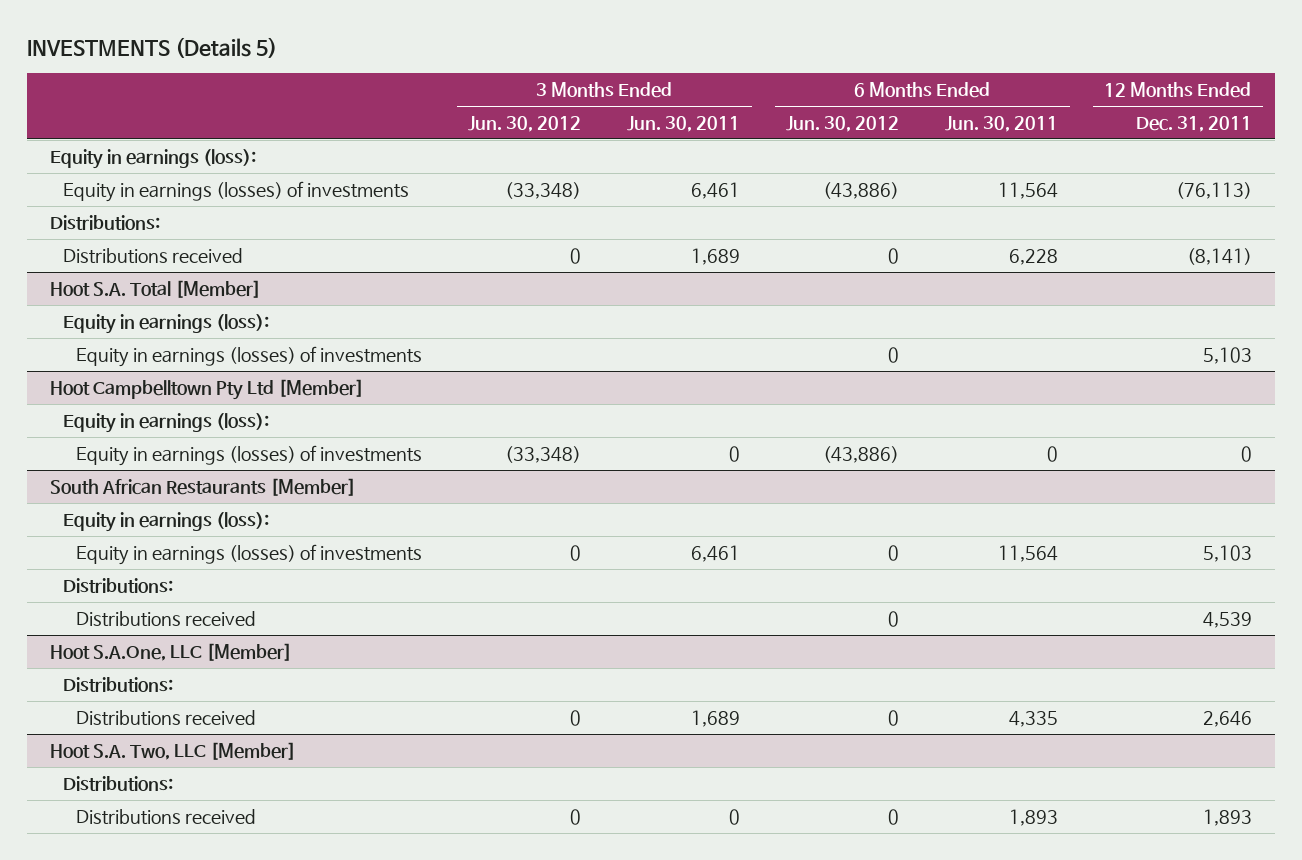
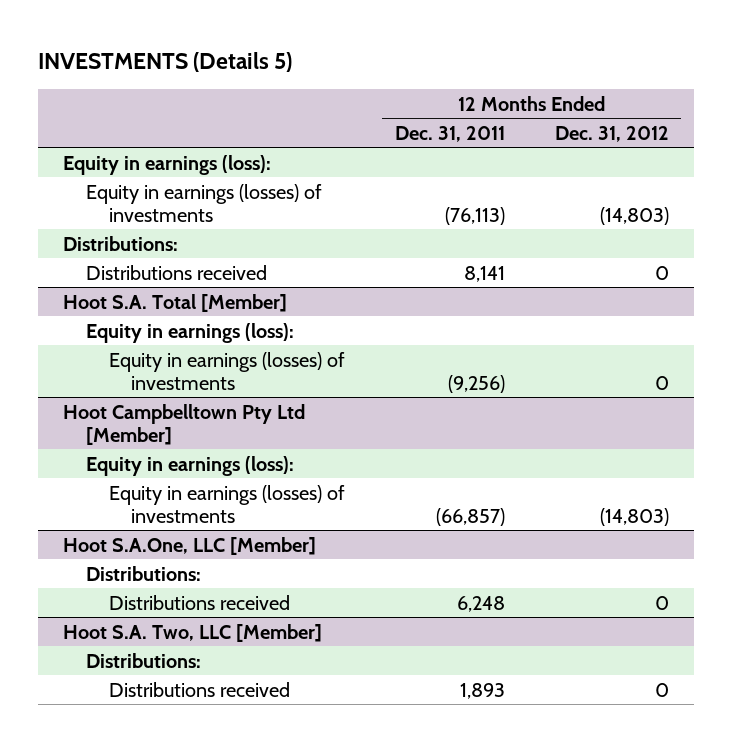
- | 3 Months Ended Jun. 30, 2012 | 3 Months Ended Jun. 30, 2011 | 6 Months Ended Jun. 30, 2012 | 6 Months Ended Jun. 30, 2011 | 12 Months Ended Dec. 31, 2011
+ | 12 Months Ended Dec. 31, 2011 | 12 Months Ended Dec. 31, 2012
- Distributions received | 0 | 1,689 | 0 | 6,228 | (8,141)
+ Distributions received | 8,141 | 0
@ Hoot S.A. Total [Member]
- Equity in earnings (losses) of investments | | | 0 | | 5,103
+ Equity in earnings (losses) of investments | (9,256) | 0
@ Hoot Campbelltown Pty Ltd [Member]
- Equity in earnings (losses) of investments | (33,348) | 0 | (43,886) | 0 | 0
- South African Restaurants [Member]
- Equity in earnings (loss):
- Equity in earnings (losses) of investments | 0 | 6,461 | 0 | 11,564 | 5,103
- Distributions:
- Distributions received | | | 0 | | 4,539
@ Hoot Campbelltown Pty Ltd [Member]
+ Equity in earnings (losses) of investments | (66,857) | (14,803)
@ Hoot S.A.One, LLC [Member]
- Distributions received | 0 | 1,689 | 0 | 4,335 | 2,646
+ Distributions received | 6,248 | 0

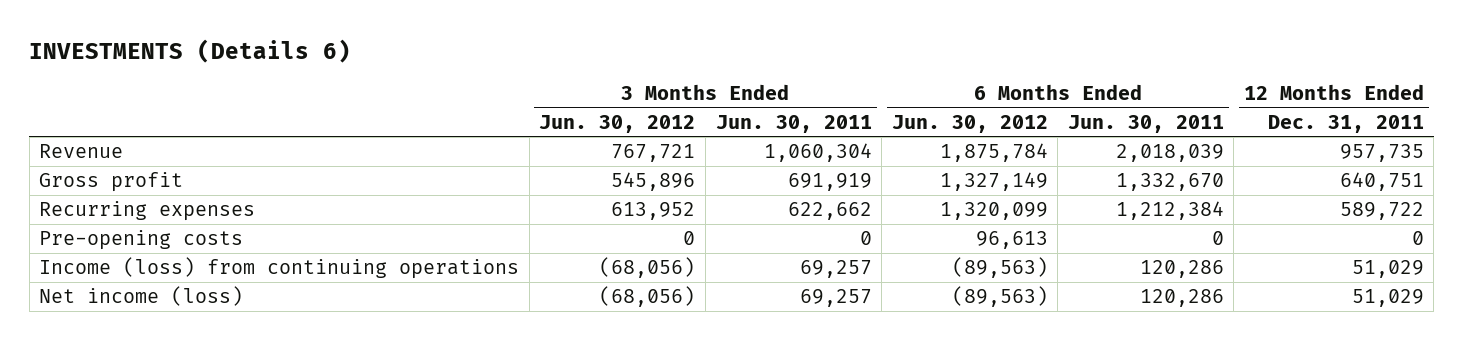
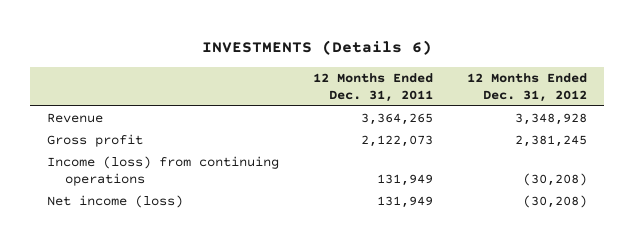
- | 3 Months Ended Jun. 30, 2012 | 3 Months Ended Jun. 30, 2011 | 6 Months Ended Jun. 30, 2012 | 6 Months Ended Jun. 30, 2011 | 12 Months Ended Dec. 31, 2011
+ | 12 Months Ended Dec. 31, 2011 | 12 Months Ended Dec. 31, 2012
- Revenue | 767,721 | 1,060,304 | 1,875,784 | 2,018,039 | 957,735
- Gross profit | 545,896 | 691,919 | 1,327,149 | 1,332,670 | 640,751
- Recurring expenses | 613,952 | 622,662 | 1,320,099 | 1,212,384 | 589,722
- Pre-opening costs | 0 | 0 | 96,613 | 0 | 0
- Income (loss) from continuing operations | (68,056) | 69,257 | (89,563) | 120,286 | 51,029
- Net income (loss) | (68,056) | 69,257 | (89,563) | 120,286 | 51,029
+ Revenue | 3,364,265 | 3,348,928
+ Gross profit | 2,122,073 | 2,381,245
+ Income (loss) from continuing operations | 131,949 | (30,208)
+ Net income (loss) | 131,949 | (30,208)

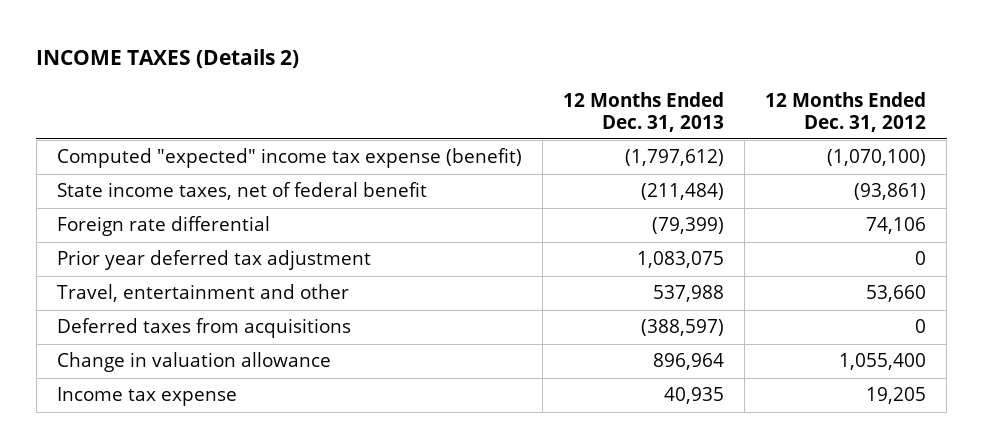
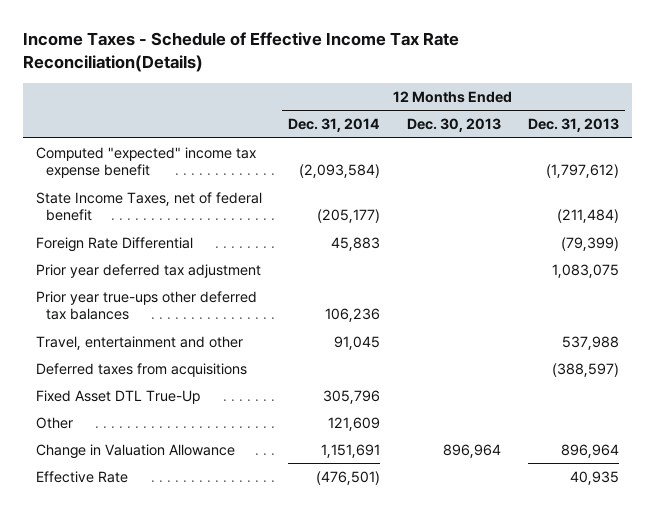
- INCOME TAXES (Details 2)
+ Income Taxes - Schedule of Effective Income Tax Rate Reconciliation(Details)
- | 12 Months Ended Dec. 31, 2013 | 12 Months Ended Dec. 31, 2012
+ | 12 Months Ended Dec. 31, 2014 | 12 Months Ended Dec. 30, 2013 | 12 Months Ended Dec. 31, 2013
- Computed "expected" income tax expense (benefit) | (1,797,612) | (1,070,100)
- State income taxes, net of federal benefit | (211,484) | (93,861)
- Foreign rate differential | (79,399) | 74,106
+ Computed "expected" income tax expense benefit | (2,093,584) | | (1,797,612)
+ State Income Taxes, net of federal benefit | (205,177) | | (211,484)
+ Foreign Rate Differential | 45,883 | | (79,399)
+ Prior year true-ups other deferred tax balances | 106,236 | |
- Change in valuation allowance | 896,964 | 1,055,400
- Income tax expense | 40,935 | 19,205
+ Fixed Asset DTL True-Up | 305,796 | |
+ Other | 121,609 | |
+ Change in Valuation Allowance | 1,151,691 | 896,964 | 896,964
+ Effective Rate | (476,501) | | 40,935

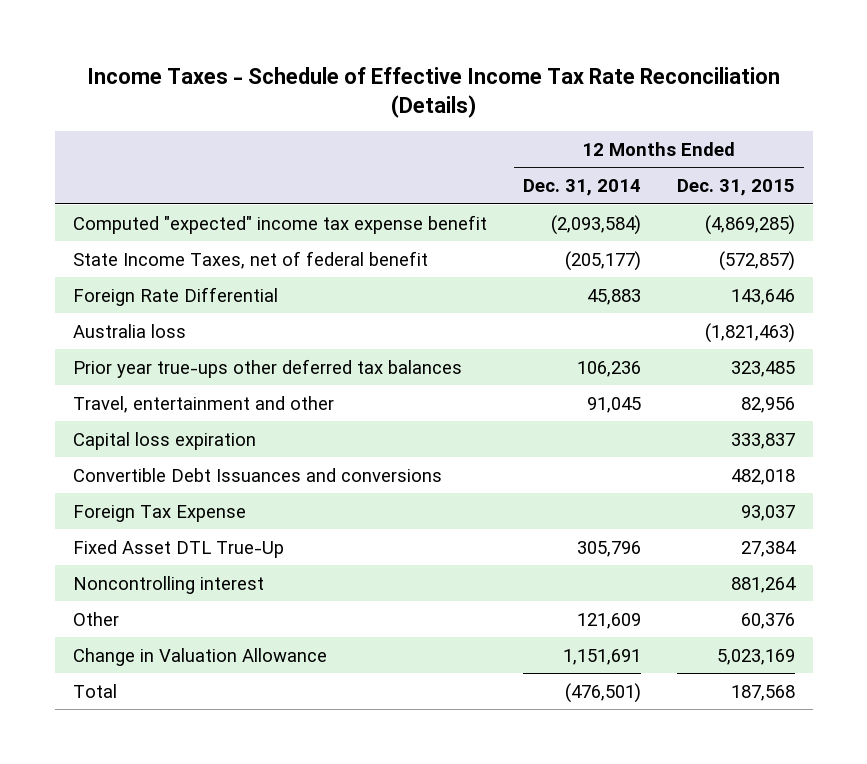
- Income Taxes - Schedule of Effective Income Tax Rate Reconciliation(Details)
+ Income Taxes - Schedule of Effective Income Tax Rate Reconciliation (Details)
- | 12 Months Ended Dec. 31, 2014 | 12 Months Ended Dec. 30, 2013 | 12 Months Ended Dec. 31, 2013
+ | 12 Months Ended Dec. 31, 2014 | 12 Months Ended Dec. 31, 2015
- Prior year deferred tax adjustment | | | 1,083,075
+ Australia loss | | (1,821,463)
- Deferred taxes from acquisitions | | | (388,597)
+ Capital loss expiration | | 333,837
+ Convertible Debt Issuances and conversions | | 482,018
+ Foreign Tax Expense | | 93,037
+ Noncontrolling interest | | 881,264
- Effective Rate | (476,501) | | 40,935
+ Total | (476,501) | 187,568

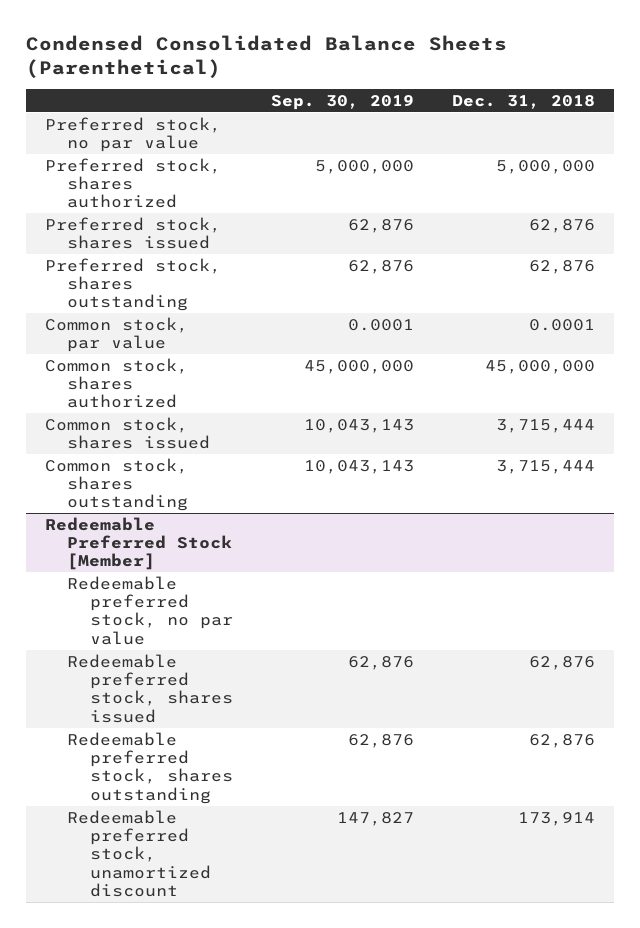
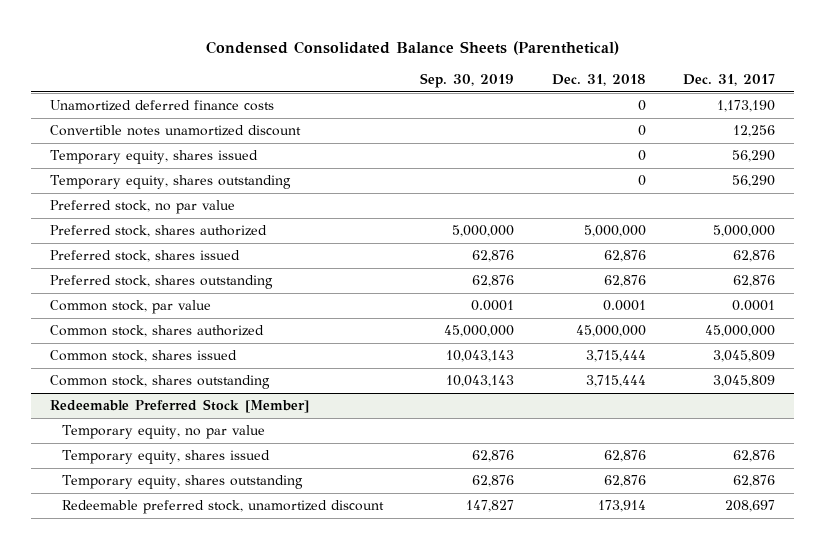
- | Sep. 30, 2019 | Dec. 31, 2018
+ | Sep. 30, 2019 | Dec. 31, 2018 | Dec. 31, 2017
+ Unamortized deferred finance costs | | 0 | 1,173,190
+ Convertible notes unamortized discount | | 0 | 12,256
+ Temporary equity, shares issued | | 0 | 56,290
+ Temporary equity, shares outstanding | | 0 | 56,290
@ Redeemable Preferred Stock [Member]
- Redeemable preferred stock, no par value
- Redeemable preferred stock, shares issued | 62,876 | 62,876
- Redeemable preferred stock, shares outstanding | 62,876 | 62,876
+ Temporary equity, no par value
+ Temporary equity, shares issued | 62,876 | 62,876 | 62,876
+ Temporary equity, shares outstanding | 62,876 | 62,876 | 62,876

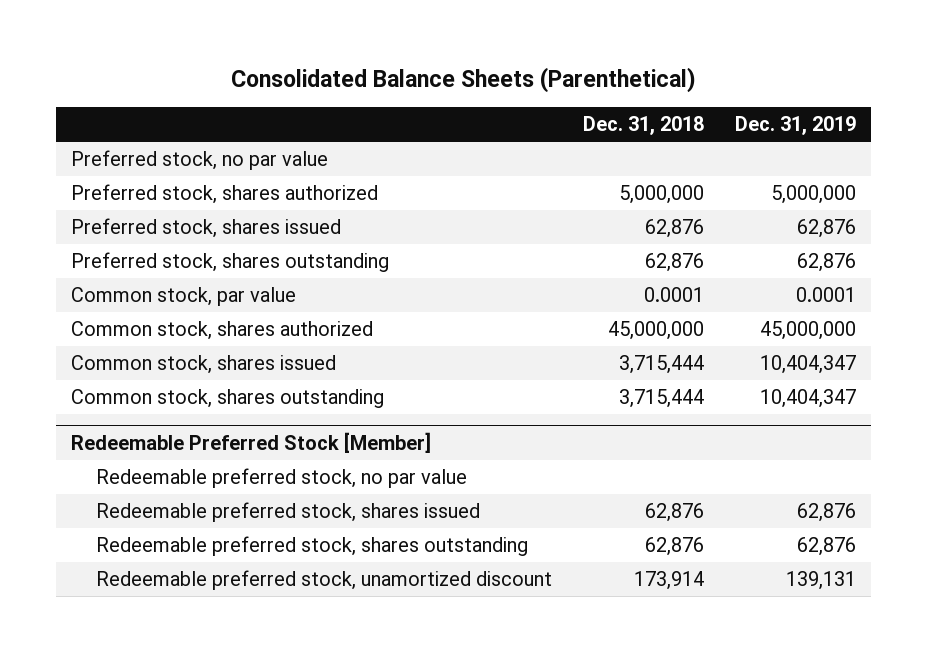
- Condensed Consolidated Balance Sheets (Parenthetical)
+ Consolidated Balance Sheets (Parenthetical)
- | Sep. 30, 2019 | Dec. 31, 2018 | Dec. 31, 2017
+ | Dec. 31, 2018 | Dec. 31, 2019
- Unamortized deferred finance costs | | 0 | 1,173,190
- Convertible notes unamortized discount | | 0 | 12,256
- Temporary equity, shares issued | | 0 | 56,290
- Temporary equity, shares outstanding | | 0 | 56,290
@ Redeemable Preferred Stock [Member]
- Temporary equity, no par value
- Temporary equity, shares issued | 62,876 | 62,876 | 62,876
- Temporary equity, shares outstanding | 62,876 | 62,876 | 62,876
+ Redeemable preferred stock, no par value
+ Redeemable preferred stock, shares issued | 62,876 | 62,876
+ Redeemable preferred stock, shares outstanding | 62,876 | 62,876

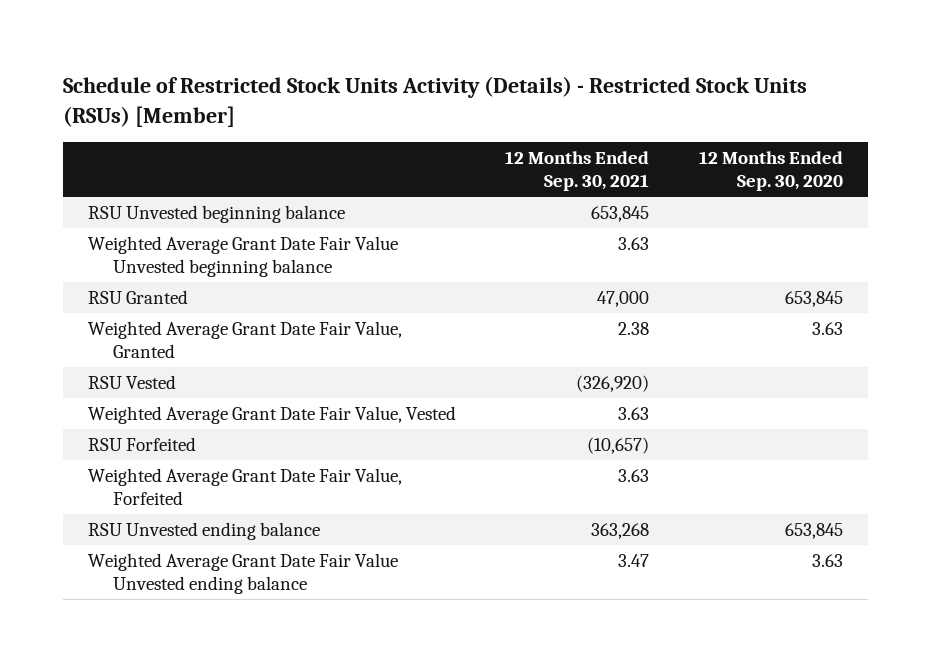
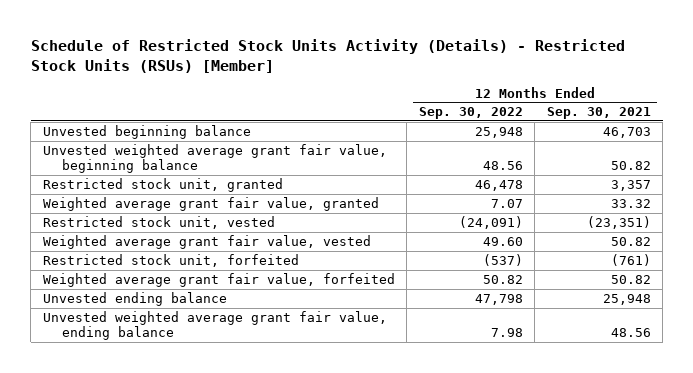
- | 12 Months Ended Sep. 30, 2021 | 12 Months Ended Sep. 30, 2020
+ | 12 Months Ended Sep. 30, 2022 | 12 Months Ended Sep. 30, 2021
- RSU Unvested beginning balance | 653,845 |
- Weighted Average Grant Date Fair Value Unvested beginning balance | 3.63 |
- RSU Granted | 47,000 | 653,845
- Weighted Average Grant Date Fair Value, Granted | 2.38 | 3.63
- RSU Vested | (326,920) |
- Weighted Average Grant Date Fair Value, Vested | 3.63 |
- RSU Forfeited | (10,657) |
- Weighted Average Grant Date Fair Value, Forfeited | 3.63 |
- RSU Unvested ending balance | 363,268 | 653,845
- Weighted Average Grant Date Fair Value Unvested ending balance | 3.47 | 3.63
+ Unvested beginning balance | 25,948 | 46,703
+ Unvested weighted average grant fair value, beginning balance | 48.56 | 50.82
+ Restricted stock unit, granted | 46,478 | 3,357
+ Weighted average grant fair value, granted | 7.07 | 33.32
+ Restricted stock unit, vested | (24,091) | (23,351)
+ Weighted average grant fair value, vested | 49.60 | 50.82
+ Restricted stock unit, forfeited | (537) | (761)
+ Weighted average grant fair value, forfeited | 50.82 | 50.82
+ Unvested ending balance | 47,798 | 25,948
+ Unvested weighted average grant fair value, ending balance | 7.98 | 48.56

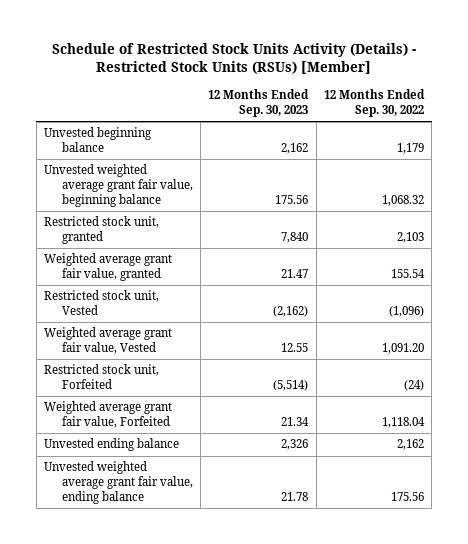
- | 12 Months Ended Sep. 30, 2022 | 12 Months Ended Sep. 30, 2021
+ | 12 Months Ended Sep. 30, 2023 | 12 Months Ended Sep. 30, 2022
- Unvested beginning balance | 25,948 | 46,703
- Unvested weighted average grant fair value, beginning balance | 48.56 | 50.82
- Restricted stock unit, granted | 46,478 | 3,357
- Weighted average grant fair value, granted | 7.07 | 33.32
- Restricted stock unit, vested | (24,091) | (23,351)
- Weighted average grant fair value, vested | 49.60 | 50.82
- Restricted stock unit, forfeited | (537) | (761)
- Weighted average grant fair value, forfeited | 50.82 | 50.82
- Unvested ending balance | 47,798 | 25,948
- Unvested weighted average grant fair value, ending balance | 7.98 | 48.56
+ Unvested beginning balance | 2,162 | 1,179
+ Unvested weighted average grant fair value, beginning balance | 175.56 | 1,068.32
+ Restricted stock unit, granted | 7,840 | 2,103
+ Weighted average grant fair value, granted | 21.47 | 155.54
+ Restricted stock unit, Vested | (2,162) | (1,096)
+ Weighted average grant fair value, Vested | 12.55 | 1,091.20
+ Restricted stock unit, Forfeited | (5,514) | (24)
+ Weighted average grant fair value, Forfeited | 21.34 | 1,118.04
+ Unvested ending balance | 2,326 | 2,162
+ Unvested weighted average grant fair value, ending balance | 21.78 | 175.56

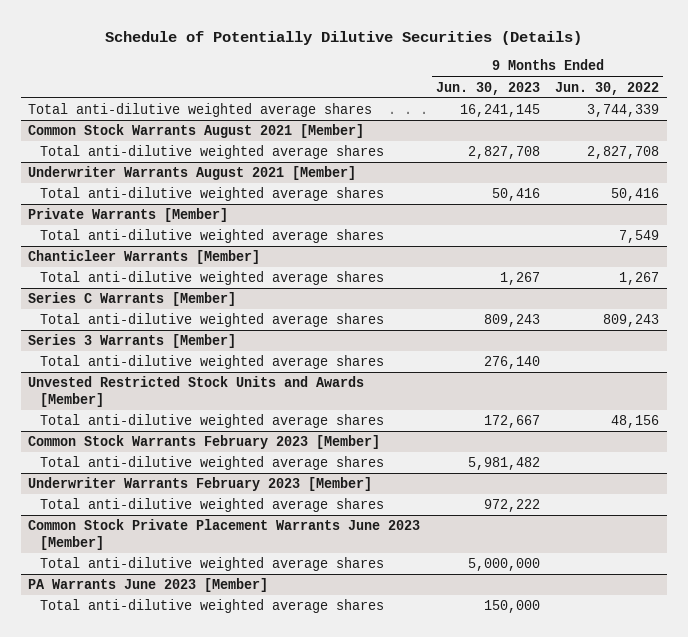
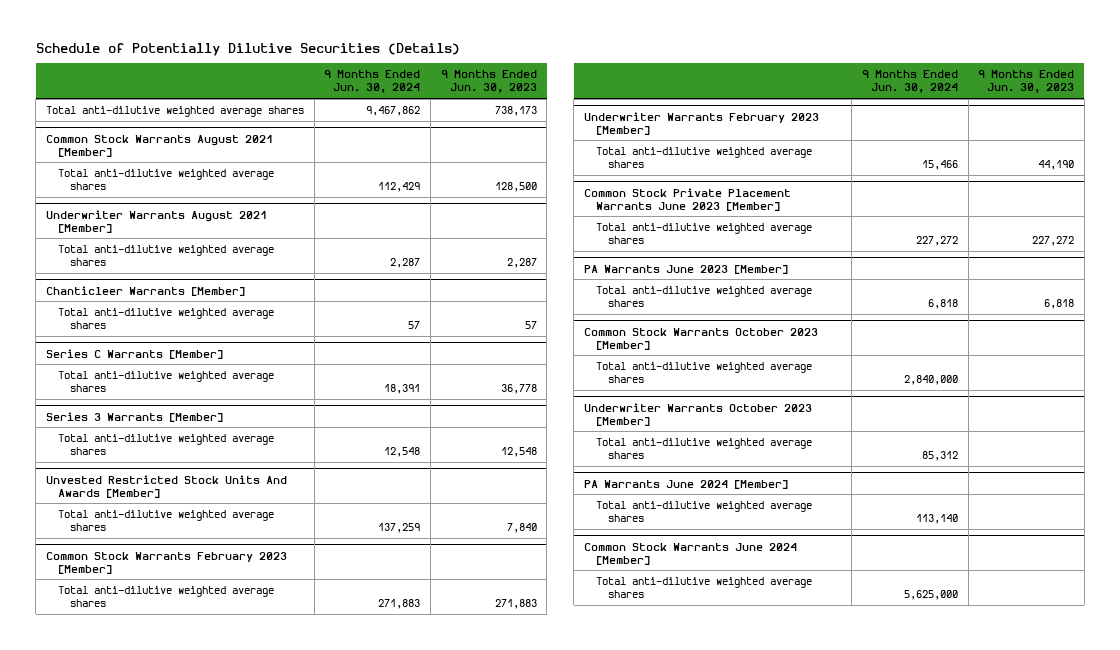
- | 9 Months Ended Jun. 30, 2023 | 9 Months Ended Jun. 30, 2022
+ | 9 Months Ended Jun. 30, 2024 | 9 Months Ended Jun. 30, 2023
- Total anti-dilutive weighted average shares | 16,241,145 | 3,744,339
+ Total anti-dilutive weighted average shares | 9,467,862 | 738,173
@ Common Stock Warrants August 2021 [Member]
- Total anti-dilutive weighted average shares | 2,827,708 | 2,827,708
+ Total anti-dilutive weighted average shares | 112,429 | 128,500
@ Underwriter Warrants August 2021 [Member]
- Total anti-dilutive weighted average shares | 50,416 | 50,416
- Private Warrants [Member]
- Total anti-dilutive weighted average shares | | 7,549
@ Underwriter Warrants August 2021 [Member]
+ Total anti-dilutive weighted average shares | 2,287 | 2,287
@ Chanticleer Warrants [Member]
- Total anti-dilutive weighted average shares | 1,267 | 1,267
+ Total anti-dilutive weighted average shares | 57 | 57
@ Series C Warrants [Member]
- Total anti-dilutive weighted average shares | 809,243 | 809,243
+ Total anti-dilutive weighted average shares | 18,391 | 36,778
@ Series 3 Warrants [Member]
- Total anti-dilutive weighted average shares | 276,140 |
- Unvested Restricted Stock Units and Awards [Member]
- Total anti-dilutive weighted average shares | 172,667 | 48,156
@ Series 3 Warrants [Member]
+ Total anti-dilutive weighted average shares | 12,548 | 12,548
+ Unvested Restricted Stock Units And Awards [Member]
+ Total anti-dilutive weighted average shares | 137,259 | 7,840
@ Common Stock Warrants February 2023 [Member]
- Total anti-dilutive weighted average shares | 5,981,482 |
+ Total anti-dilutive weighted average shares | 271,883 | 271,883
@ Underwriter Warrants February 2023 [Member]
- Total anti-dilutive weighted average shares | 972,222 |
+ Total anti-dilutive weighted average shares | 15,466 | 44,190
@ Common Stock Private Placement Warrants June 2023 [Member]
- Total anti-dilutive weighted average shares | 5,000,000 |
+ Total anti-dilutive weighted average shares | 227,272 | 227,272
@ PA Warrants June 2023 [Member]
- Total anti-dilutive weighted average shares | 150,000 |
+ Total anti-dilutive weighted average shares | 6,818 | 6,818
+ Common Stock Warrants October 2023 [Member]
+ Total anti-dilutive weighted average shares | 2,840,000 |
+ Underwriter Warrants October 2023 [Member]
+ Total anti-dilutive weighted average shares | 85,312 |
+ PA Warrants June 2024 [Member]
+ Total anti-dilutive weighted average shares | 113,140 |
+ Common Stock Warrants June 2024 [Member]
+ Total anti-dilutive weighted average shares | 5,625,000 |

